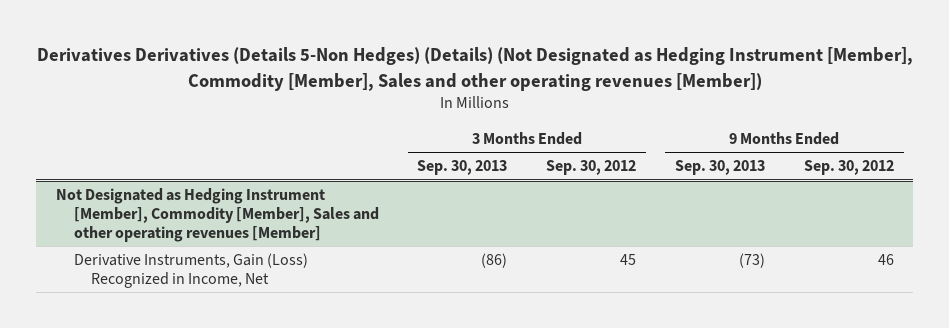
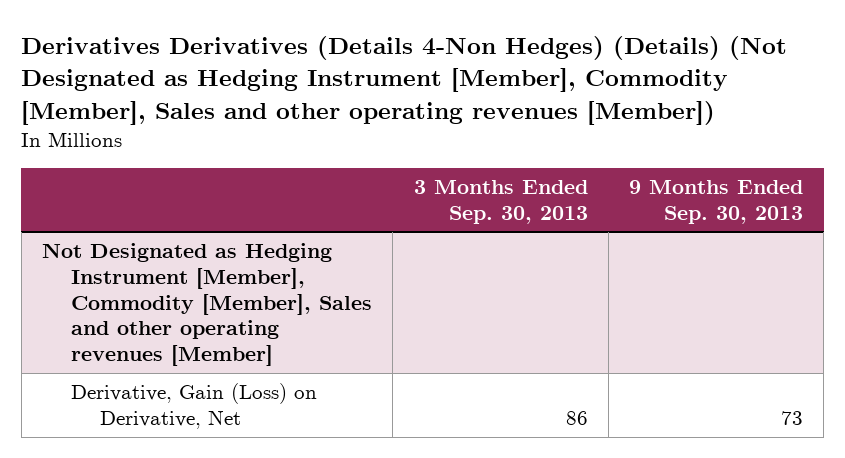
- Derivatives Derivatives (Details 5-Non Hedges) (Details) (Not Designated as Hedging Instrument [Member], Commodity [Member], Sales and other operating revenues [Member])
+ Derivatives Derivatives (Details 4-Non Hedges) (Details) (Not Designated as Hedging Instrument [Member], Commodity [Member], Sales and other operating revenues [Member])
- | 3 Months Ended Sep. 30, 2013 | 3 Months Ended Sep. 30, 2012 | 9 Months Ended Sep. 30, 2013 | 9 Months Ended Sep. 30, 2012
+ | 3 Months Ended Sep. 30, 2013 | 9 Months Ended Sep. 30, 2013
@ Not Designated as Hedging Instrument [Member], Commodity [Member], Sales and other operating revenues [Member]
- Derivative Instruments, Gain (Loss) Recognized in Income, Net | (86) | 45 | (73) | 46
+ Derivative, Gain (Loss) on Derivative, Net | 86 | 73

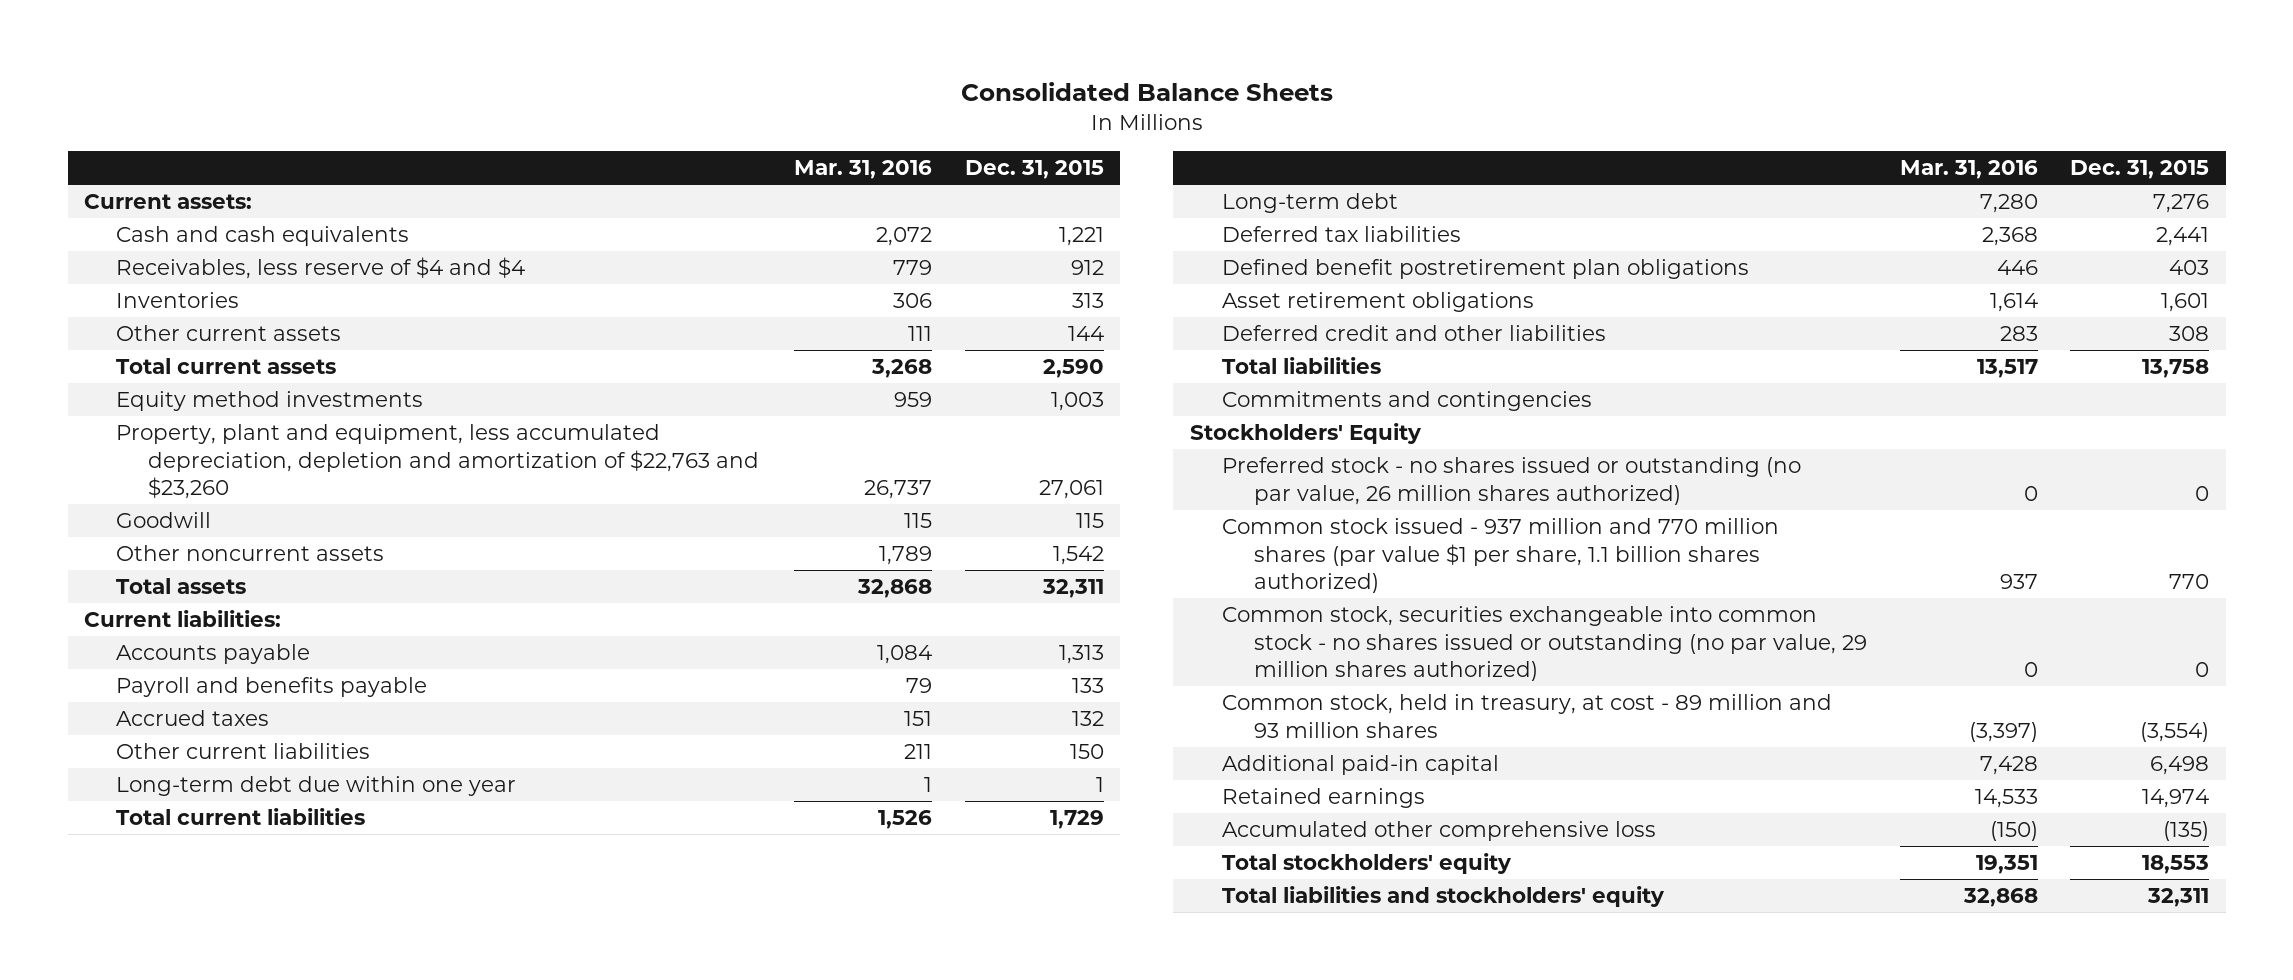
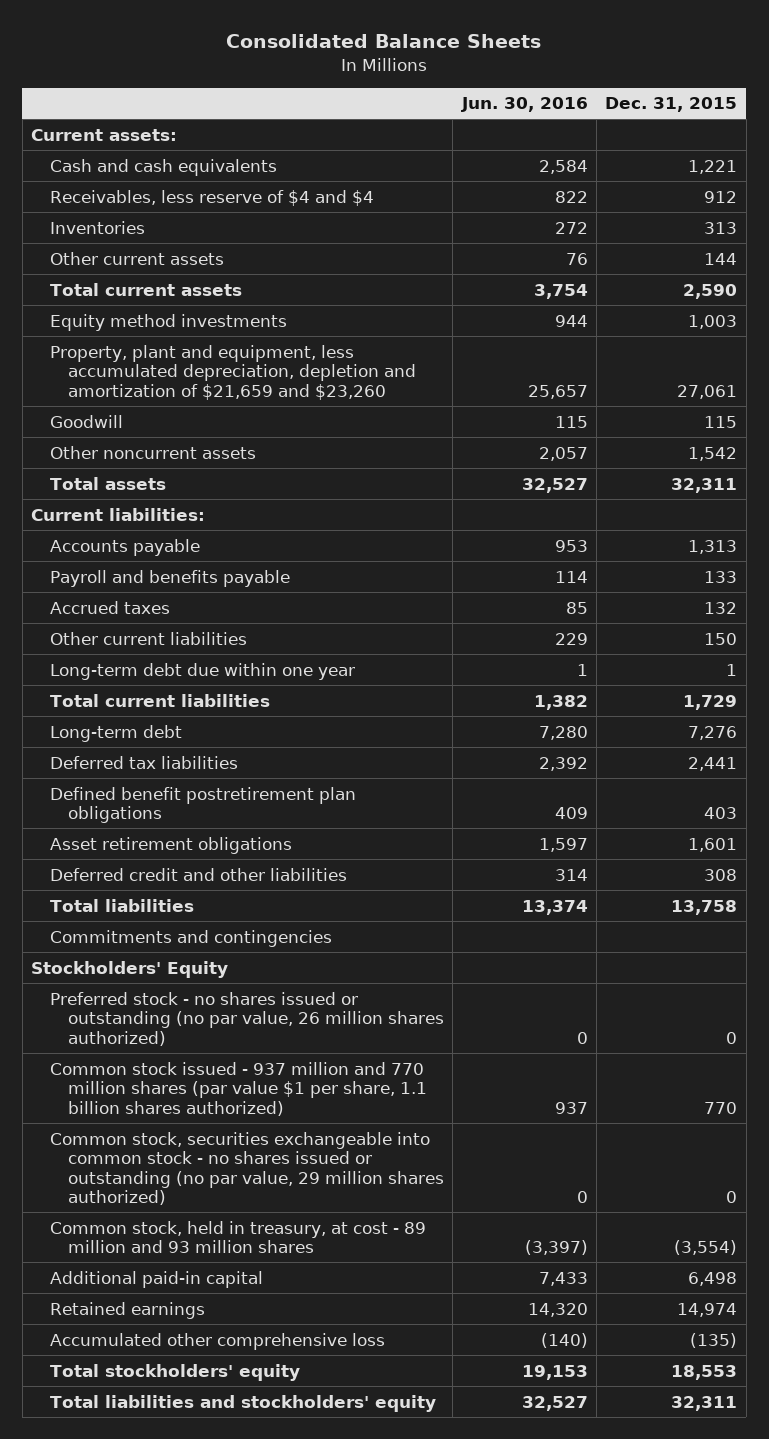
- | Mar. 31, 2016 | Dec. 31, 2015
+ | Jun. 30, 2016 | Dec. 31, 2015
- Property, plant and equipment, less accumulated depreciation, depletion and amortization of $22,763 and $23,260 | 26,737 | 27,061
+ Property, plant and equipment, less accumulated depreciation, depletion and amortization of $21,659 and $23,260 | 25,657 | 27,061

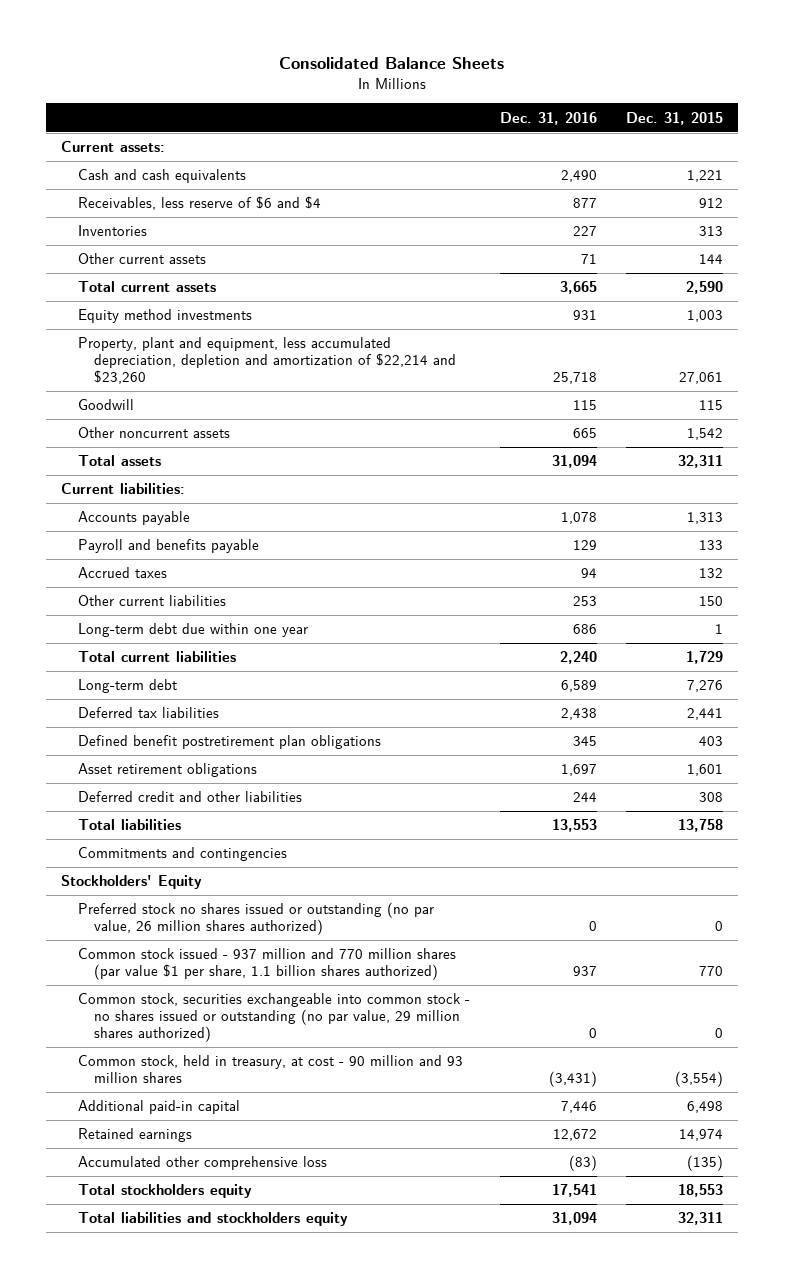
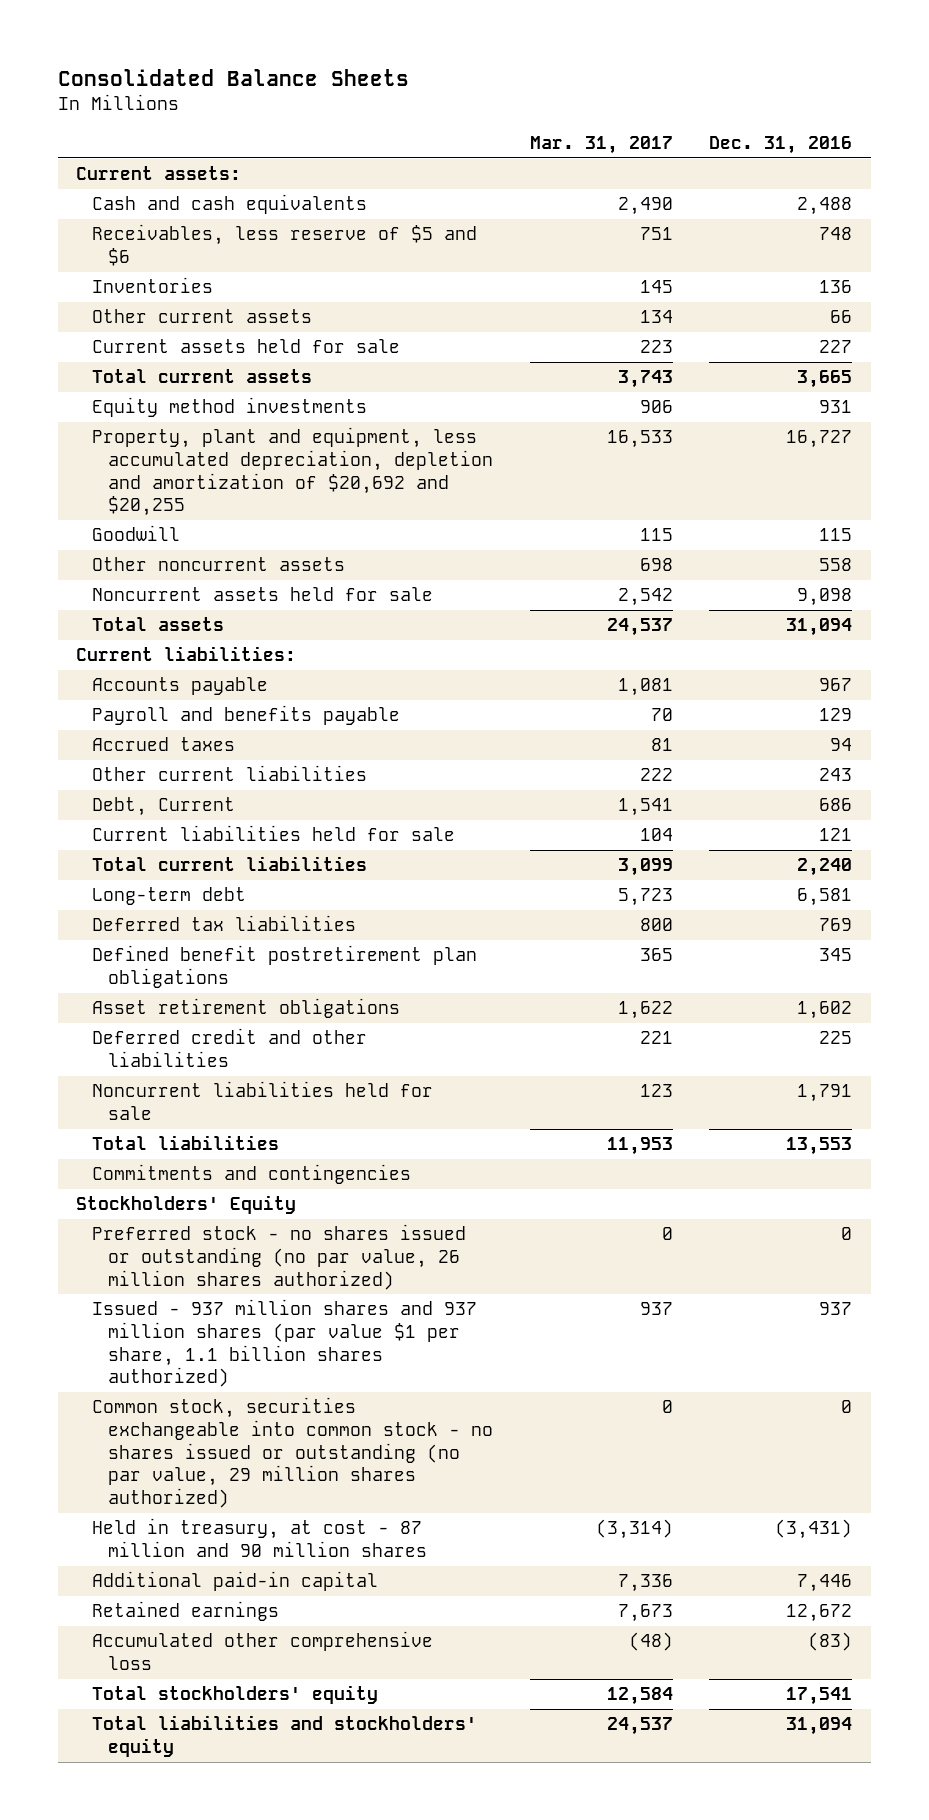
- | Dec. 31, 2016 | Dec. 31, 2015
+ | Mar. 31, 2017 | Dec. 31, 2016
- Cash and cash equivalents | 2,490 | 1,221
- Receivables, less reserve of $6 and $4 | 877 | 912
- Inventories | 227 | 313
- Other current assets | 71 | 144
+ Cash and cash equivalents | 2,490 | 2,488
+ Receivables, less reserve of $5 and $6 | 751 | 748
+ Inventories | 145 | 136
+ Other current assets | 134 | 66
+ Current assets held for sale | 223 | 227
- Property, plant and equipment, less accumulated depreciation, depletion and amortization of $22,214 and $23,260 | 25,718 | 27,061
+ Property, plant and equipment, less accumulated depreciation, depletion and amortization of $20,692 and $20,255 | 16,533 | 16,727
- Other noncurrent assets | 665 | 1,542
+ Other noncurrent assets | 698 | 558
+ Noncurrent assets held for sale | 2,542 | 9,098
- Accounts payable | 1,078 | 1,313
+ Accounts payable | 1,081 | 967
- Other current liabilities | 253 | 150
- Long-term debt due within one year | 686 | 1
+ Other current liabilities | 222 | 243
+ Debt, Current | 1,541 | 686
+ Current liabilities held for sale | 104 | 121
- Long-term debt | 6,589 | 7,276
- Deferred tax liabilities | 2,438 | 2,441
+ Long-term debt | 5,723 | 6,581
+ Deferred tax liabilities | 800 | 769
- Asset retirement obligations | 1,697 | 1,601
- Deferred credit and other liabilities | 244 | 308
+ Asset retirement obligations | 1,622 | 1,602
+ Deferred credit and other liabilities | 221 | 225
+ Noncurrent liabilities held for sale | 123 | 1,791
- Preferred stock no shares issued or outstanding (no par value, 26 million shares authorized) | 0 | 0
- Common stock issued - 937 million and 770 million shares (par value $1 per share, 1.1 billion shares authorized) | 937 | 770
+ Preferred stock - no shares issued or outstanding (no par value, 26 million shares authorized) | 0 | 0
+ Issued - 937 million shares and 937 million shares (par value $1 per share, 1.1 billion shares authorized) | 937 | 937
- Common stock, held in treasury, at cost - 90 million and 93 million shares | (3,431) | (3,554)
+ Held in treasury, at cost - 87 million and 90 million shares | (3,314) | (3,431)
- Total stockholders equity | 17,541 | 18,553
- Total liabilities and stockholders equity | 31,094 | 32,311
+ Total stockholders' equity | 12,584 | 17,541
+ Total liabilities and stockholders' equity | 24,537 | 31,094

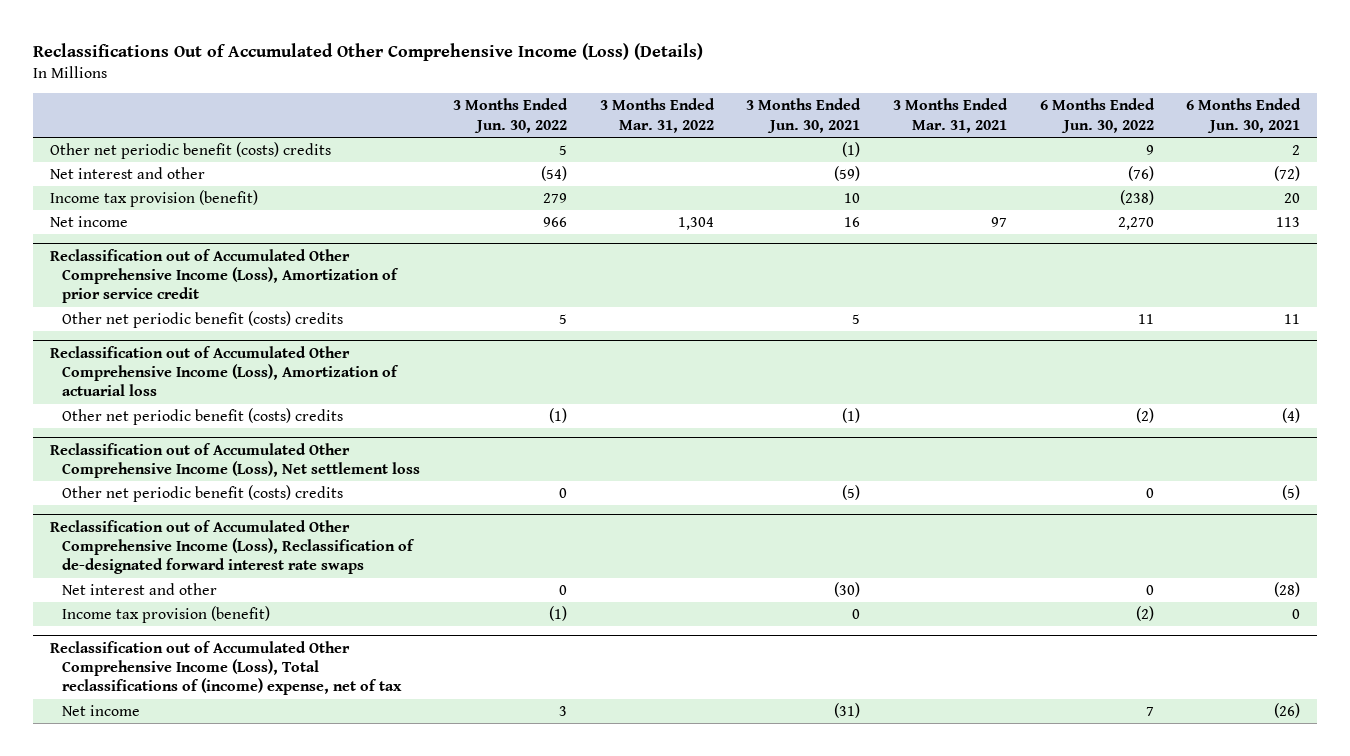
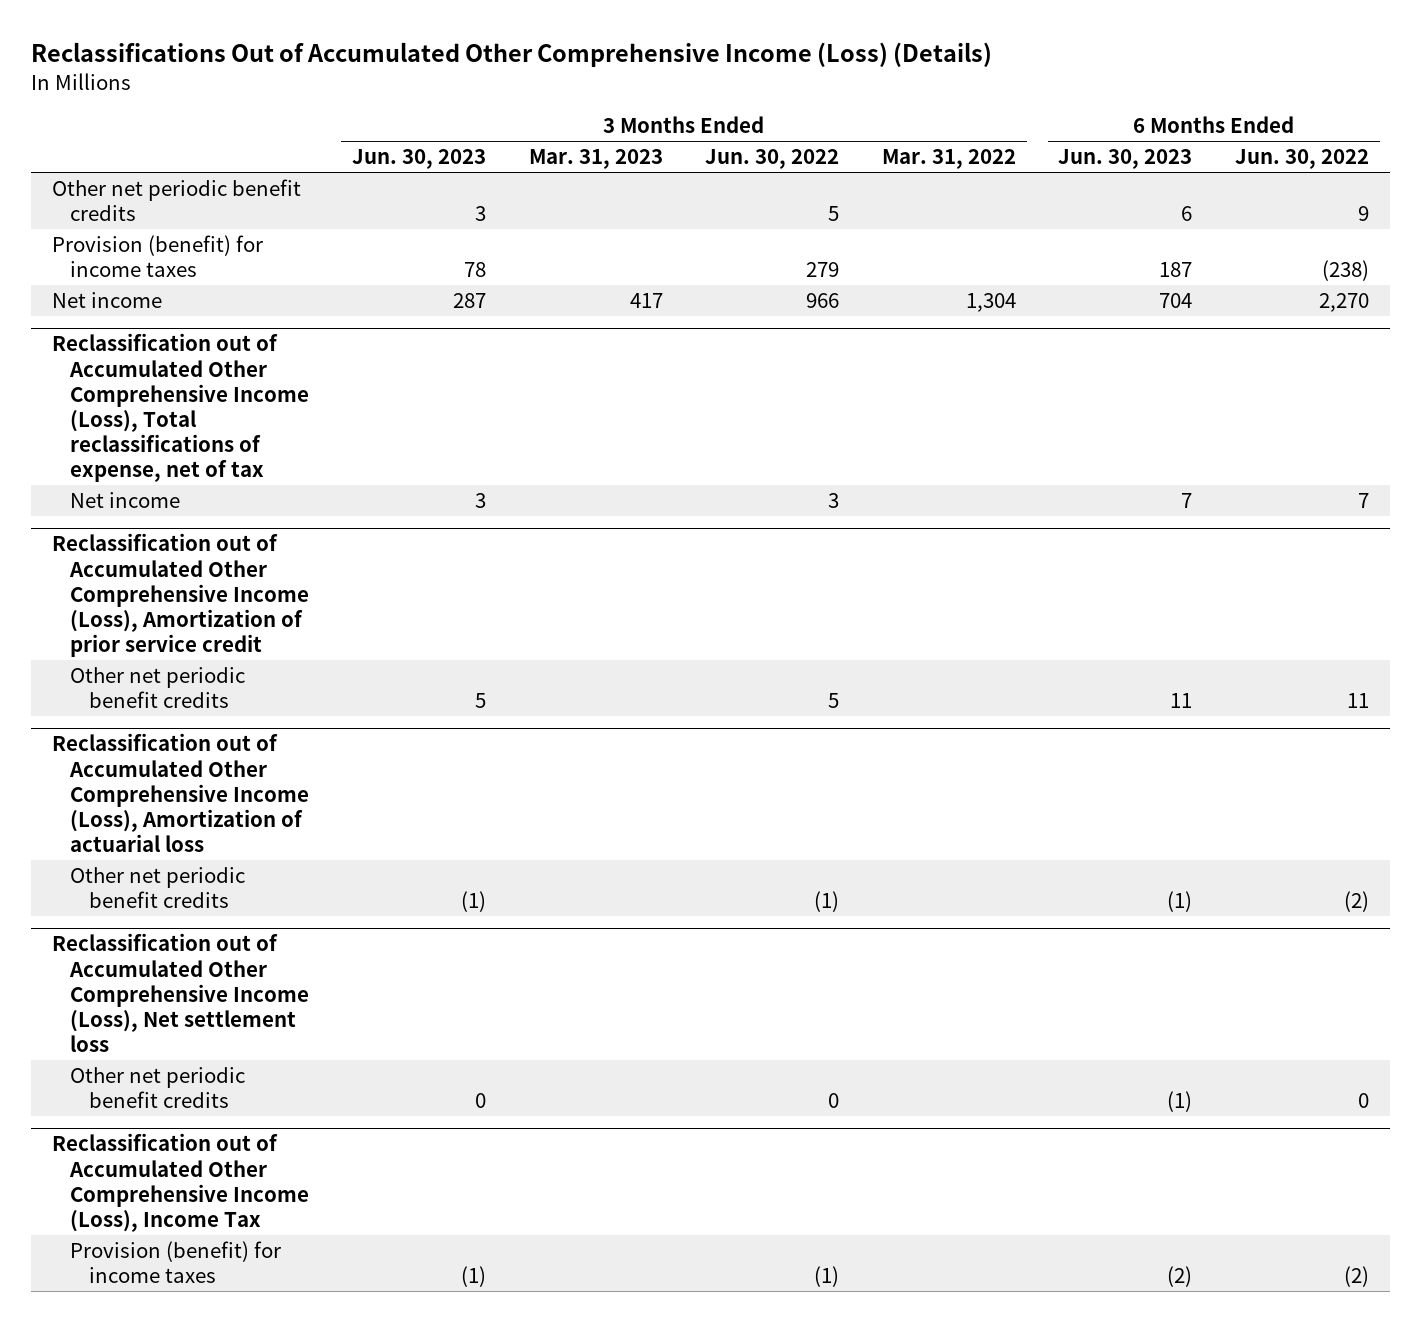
- | 3 Months Ended Jun. 30, 2022 | 3 Months Ended Mar. 31, 2022 | 3 Months Ended Jun. 30, 2021 | 3 Months Ended Mar. 31, 2021 | 6 Months Ended Jun. 30, 2022 | 6 Months Ended Jun. 30, 2021
+ | 3 Months Ended Jun. 30, 2023 | 3 Months Ended Mar. 31, 2023 | 3 Months Ended Jun. 30, 2022 | 3 Months Ended Mar. 31, 2022 | 6 Months Ended Jun. 30, 2023 | 6 Months Ended Jun. 30, 2022
- Other net periodic benefit (costs) credits | 5 | | (1) | | 9 | 2
- Net interest and other | (54) | | (59) | | (76) | (72)
- Income tax provision (benefit) | 279 | | 10 | | (238) | 20
+ Other net periodic benefit credits | 3 | | 5 | | 6 | 9
+ Provision (benefit) for income taxes | 78 | | 279 | | 187 | (238)
+ Reclassification out of Accumulated Other Comprehensive Income (Loss), Total reclassifications of expense, net of tax
+ Net income | 3 | | 3 | | 7 | 7
@ Reclassification out of Accumulated Other Comprehensive Income (Loss), Amortization of prior service credit
- Other net periodic benefit (costs) credits | 5 | | 5 | | 11 | 11
+ Other net periodic benefit credits | 5 | | 5 | | 11 | 11
@ Reclassification out of Accumulated Other Comprehensive Income (Loss), Amortization of actuarial loss
- Other net periodic benefit (costs) credits | (1) | | (1) | | (2) | (4)
+ Other net periodic benefit credits | (1) | | (1) | | (1) | (2)
@ Reclassification out of Accumulated Other Comprehensive Income (Loss), Net settlement loss
- Other net periodic benefit (costs) credits | 0 | | (5) | | 0 | (5)
- Reclassification out of Accumulated Other Comprehensive Income (Loss), Reclassification of de-designated forward interest rate swaps
- Net interest and other | 0 | | (30) | | 0 | (28)
- Income tax provision (benefit) | (1) | | 0 | | (2) | 0
- Reclassification out of Accumulated Other Comprehensive Income (Loss), Total reclassifications of (income) expense, net of tax
- Net income | 3 | | (31) | | 7 | (26)
@ Reclassification out of Accumulated Other Comprehensive Income (Loss), Net settlement loss
+ Other net periodic benefit credits | 0 | | 0 | | (1) | 0
+ Reclassification out of Accumulated Other Comprehensive Income (Loss), Income Tax
+ Provision (benefit) for income taxes | (1) | | (1) | | (2) | (2)

